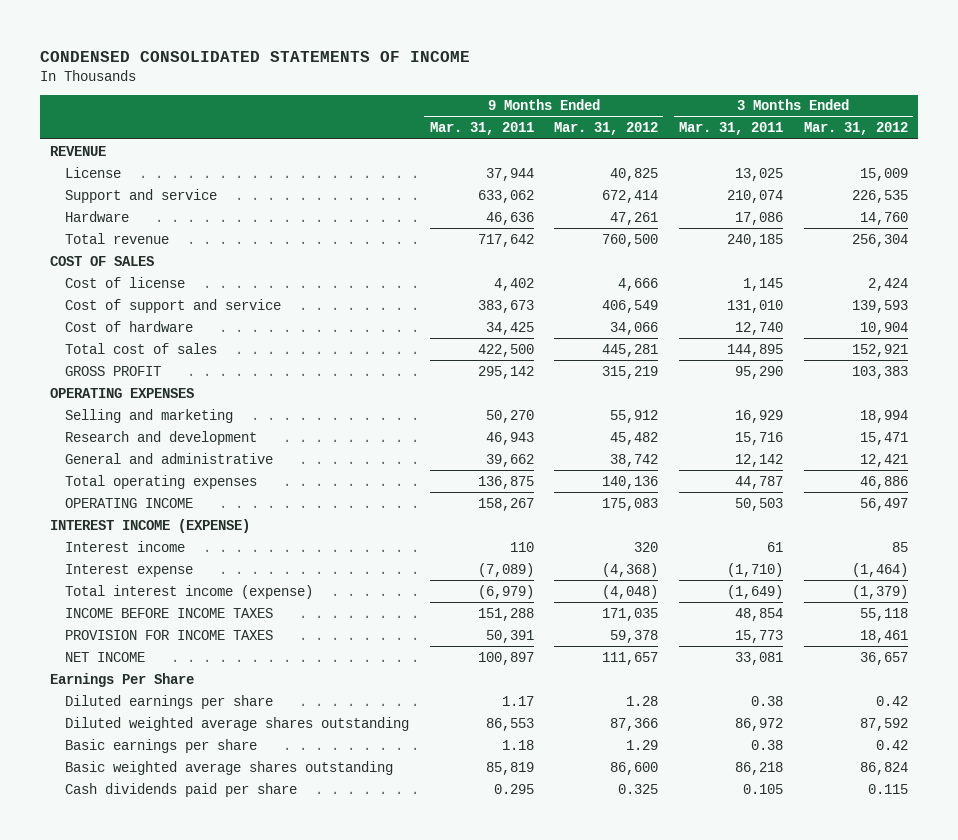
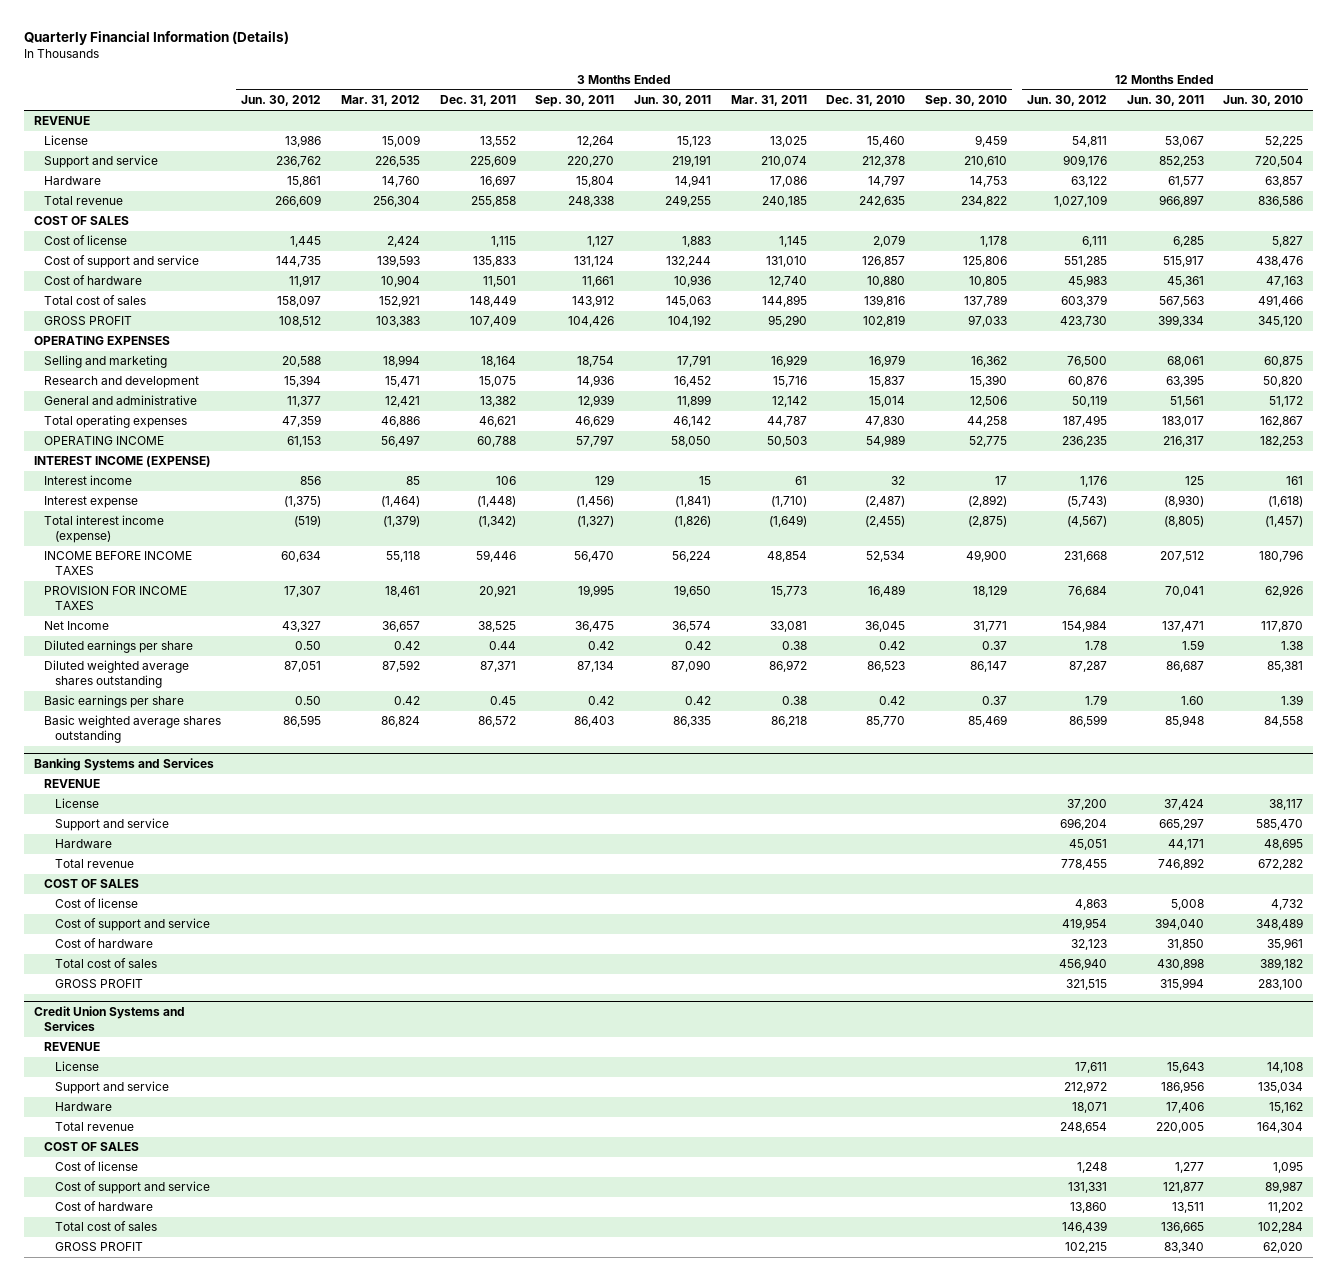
- CONDENSED CONSOLIDATED STATEMENTS OF INCOME
+ Quarterly Financial Information (Details)
- | 9 Months Ended Mar. 31, 2011 | 9 Months Ended Mar. 31, 2012 | 3 Months Ended Mar. 31, 2011 | 3 Months Ended Mar. 31, 2012
+ | 3 Months Ended Jun. 30, 2012 | 3 Months Ended Mar. 31, 2012 | 3 Months Ended Dec. 31, 2011 | 3 Months Ended Sep. 30, 2011 | 3 Months Ended Jun. 30, 2011 | 3 Months Ended Mar. 31, 2011 | 3 Months Ended Dec. 31, 2010 | 3 Months Ended Sep. 30, 2010 | 12 Months Ended Jun. 30, 2012 | 12 Months Ended Jun. 30, 2011 | 12 Months Ended Jun. 30, 2010
- NET INCOME | 100,897 | 111,657 | 33,081 | 36,657
- Earnings Per Share
+ Net Income | 43,327 | 36,657 | 38,525 | 36,475 | 36,574 | 33,081 | 36,045 | 31,771 | 154,984 | 137,471 | 117,870
- Cash dividends paid per share | 0.295 | 0.325 | 0.105 | 0.115
+ Banking Systems and Services
+ REVENUE
+ License | | | | | | | | | 37,200 | 37,424 | 38,117
+ Support and service | | | | | | | | | 696,204 | 665,297 | 585,470
+ Hardware | | | | | | | | | 45,051 | 44,171 | 48,695
+ Total revenue | | | | | | | | | 778,455 | 746,892 | 672,282
+ COST OF SALES
+ Cost of license | | | | | | | | | 4,863 | 5,008 | 4,732
+ Cost of support and service | | | | | | | | | 419,954 | 394,040 | 348,489
+ Cost of hardware | | | | | | | | | 32,123 | 31,850 | 35,961
+ Total cost of sales | | | | | | | | | 456,940 | 430,898 | 389,182
+ GROSS PROFIT | | | | | | | | | 321,515 | 315,994 | 283,100
+ Credit Union Systems and Services
+ REVENUE
+ License | | | | | | | | | 17,611 | 15,643 | 14,108
+ Support and service | | | | | | | | | 212,972 | 186,956 | 135,034
+ Hardware | | | | | | | | | 18,071 | 17,406 | 15,162
+ Total revenue | | | | | | | | | 248,654 | 220,005 | 164,304
+ COST OF SALES
+ Cost of license | | | | | | | | | 1,248 | 1,277 | 1,095
+ Cost of support and service | | | | | | | | | 131,331 | 121,877 | 89,987
+ Cost of hardware | | | | | | | | | 13,860 | 13,511 | 11,202
+ Total cost of sales | | | | | | | | | 146,439 | 136,665 | 102,284
+ GROSS PROFIT | | | | | | | | | 102,215 | 83,340 | 62,020

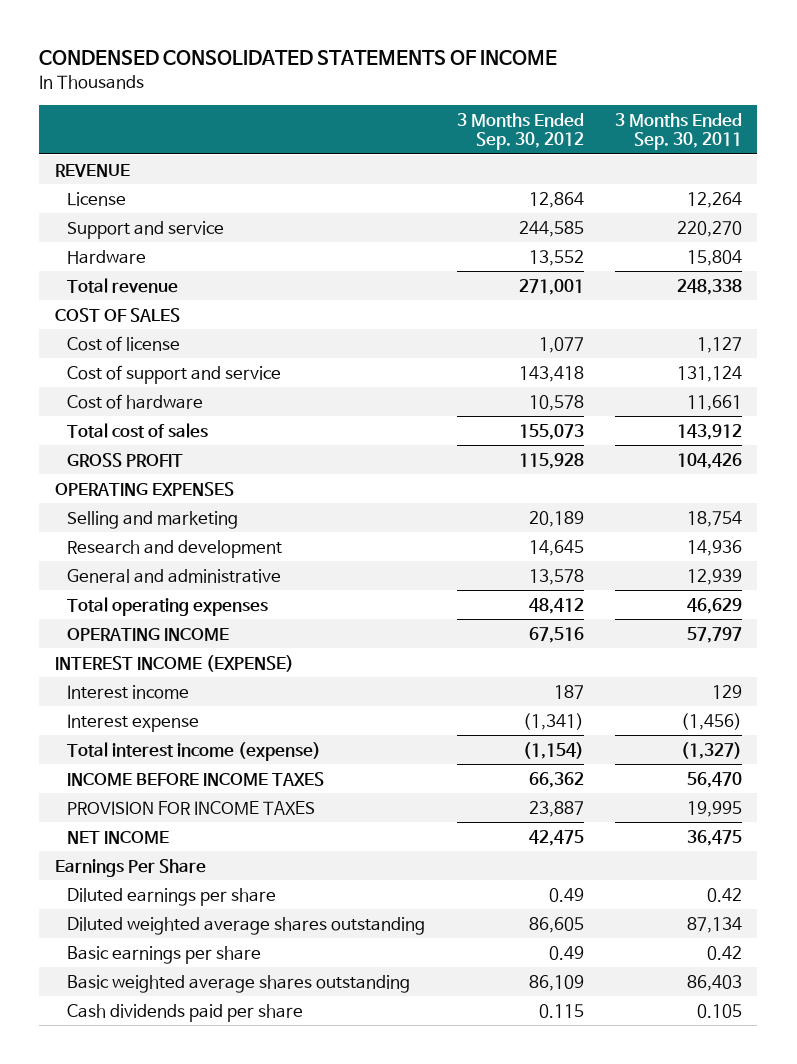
- Quarterly Financial Information (Details)
+ CONDENSED CONSOLIDATED STATEMENTS OF INCOME
- | 3 Months Ended Jun. 30, 2012 | 3 Months Ended Mar. 31, 2012 | 3 Months Ended Dec. 31, 2011 | 3 Months Ended Sep. 30, 2011 | 3 Months Ended Jun. 30, 2011 | 3 Months Ended Mar. 31, 2011 | 3 Months Ended Dec. 31, 2010 | 3 Months Ended Sep. 30, 2010 | 12 Months Ended Jun. 30, 2012 | 12 Months Ended Jun. 30, 2011 | 12 Months Ended Jun. 30, 2010
+ | 3 Months Ended Sep. 30, 2012 | 3 Months Ended Sep. 30, 2011
- Net Income | 43,327 | 36,657 | 38,525 | 36,475 | 36,574 | 33,081 | 36,045 | 31,771 | 154,984 | 137,471 | 117,870
+ NET INCOME | 42,475 | 36,475
+ Earnings Per Share
- Banking Systems and Services
- REVENUE
- License | | | | | | | | | 37,200 | 37,424 | 38,117
- Support and service | | | | | | | | | 696,204 | 665,297 | 585,470
- Hardware | | | | | | | | | 45,051 | 44,171 | 48,695
- Total revenue | | | | | | | | | 778,455 | 746,892 | 672,282
- COST OF SALES
- Cost of license | | | | | | | | | 4,863 | 5,008 | 4,732
- Cost of support and service | | | | | | | | | 419,954 | 394,040 | 348,489
- Cost of hardware | | | | | | | | | 32,123 | 31,850 | 35,961
- Total cost of sales | | | | | | | | | 456,940 | 430,898 | 389,182
- GROSS PROFIT | | | | | | | | | 321,515 | 315,994 | 283,100
- Credit Union Systems and Services
- REVENUE
- License | | | | | | | | | 17,611 | 15,643 | 14,108
- Support and service | | | | | | | | | 212,972 | 186,956 | 135,034
- Hardware | | | | | | | | | 18,071 | 17,406 | 15,162
- Total revenue | | | | | | | | | 248,654 | 220,005 | 164,304
- COST OF SALES
- Cost of license | | | | | | | | | 1,248 | 1,277 | 1,095
- Cost of support and service | | | | | | | | | 131,331 | 121,877 | 89,987
- Cost of hardware | | | | | | | | | 13,860 | 13,511 | 11,202
- Total cost of sales | | | | | | | | | 146,439 | 136,665 | 102,284
- GROSS PROFIT | | | | | | | | | 102,215 | 83,340 | 62,020
+ Cash dividends paid per share | 0.115 | 0.105

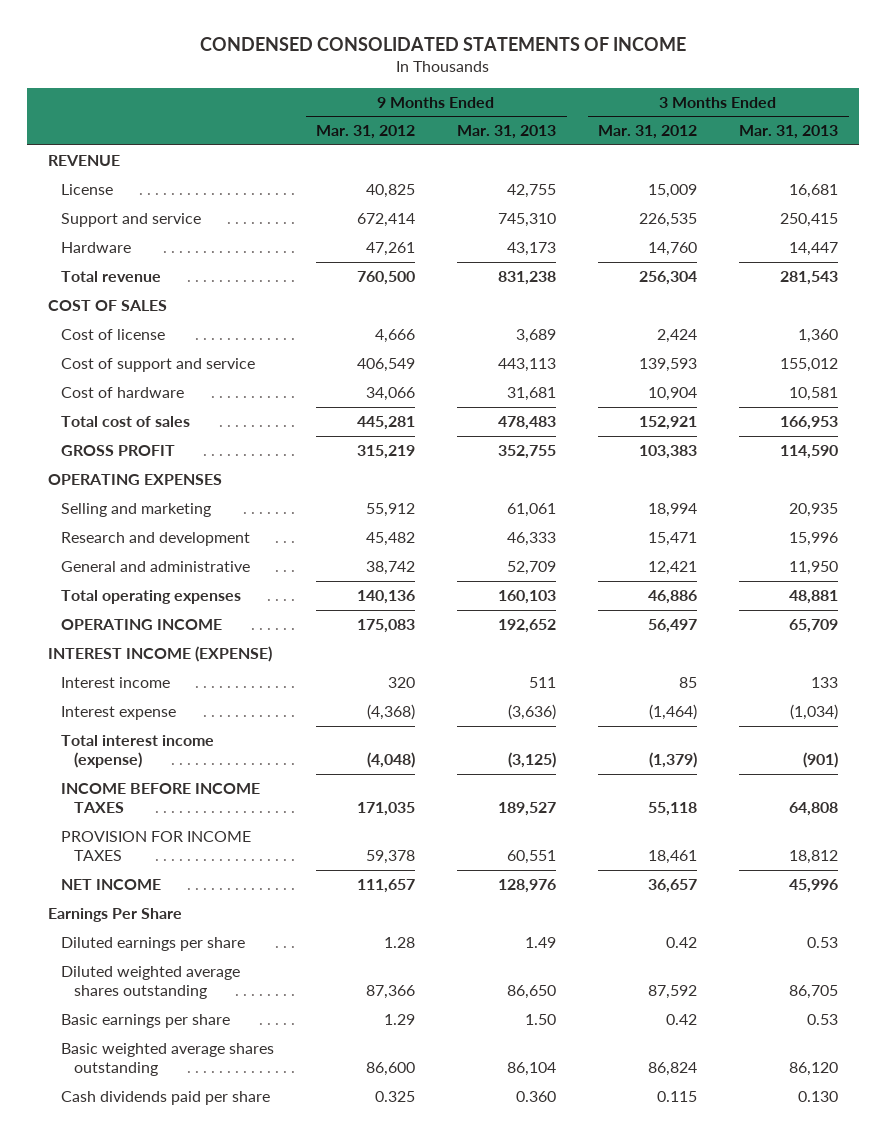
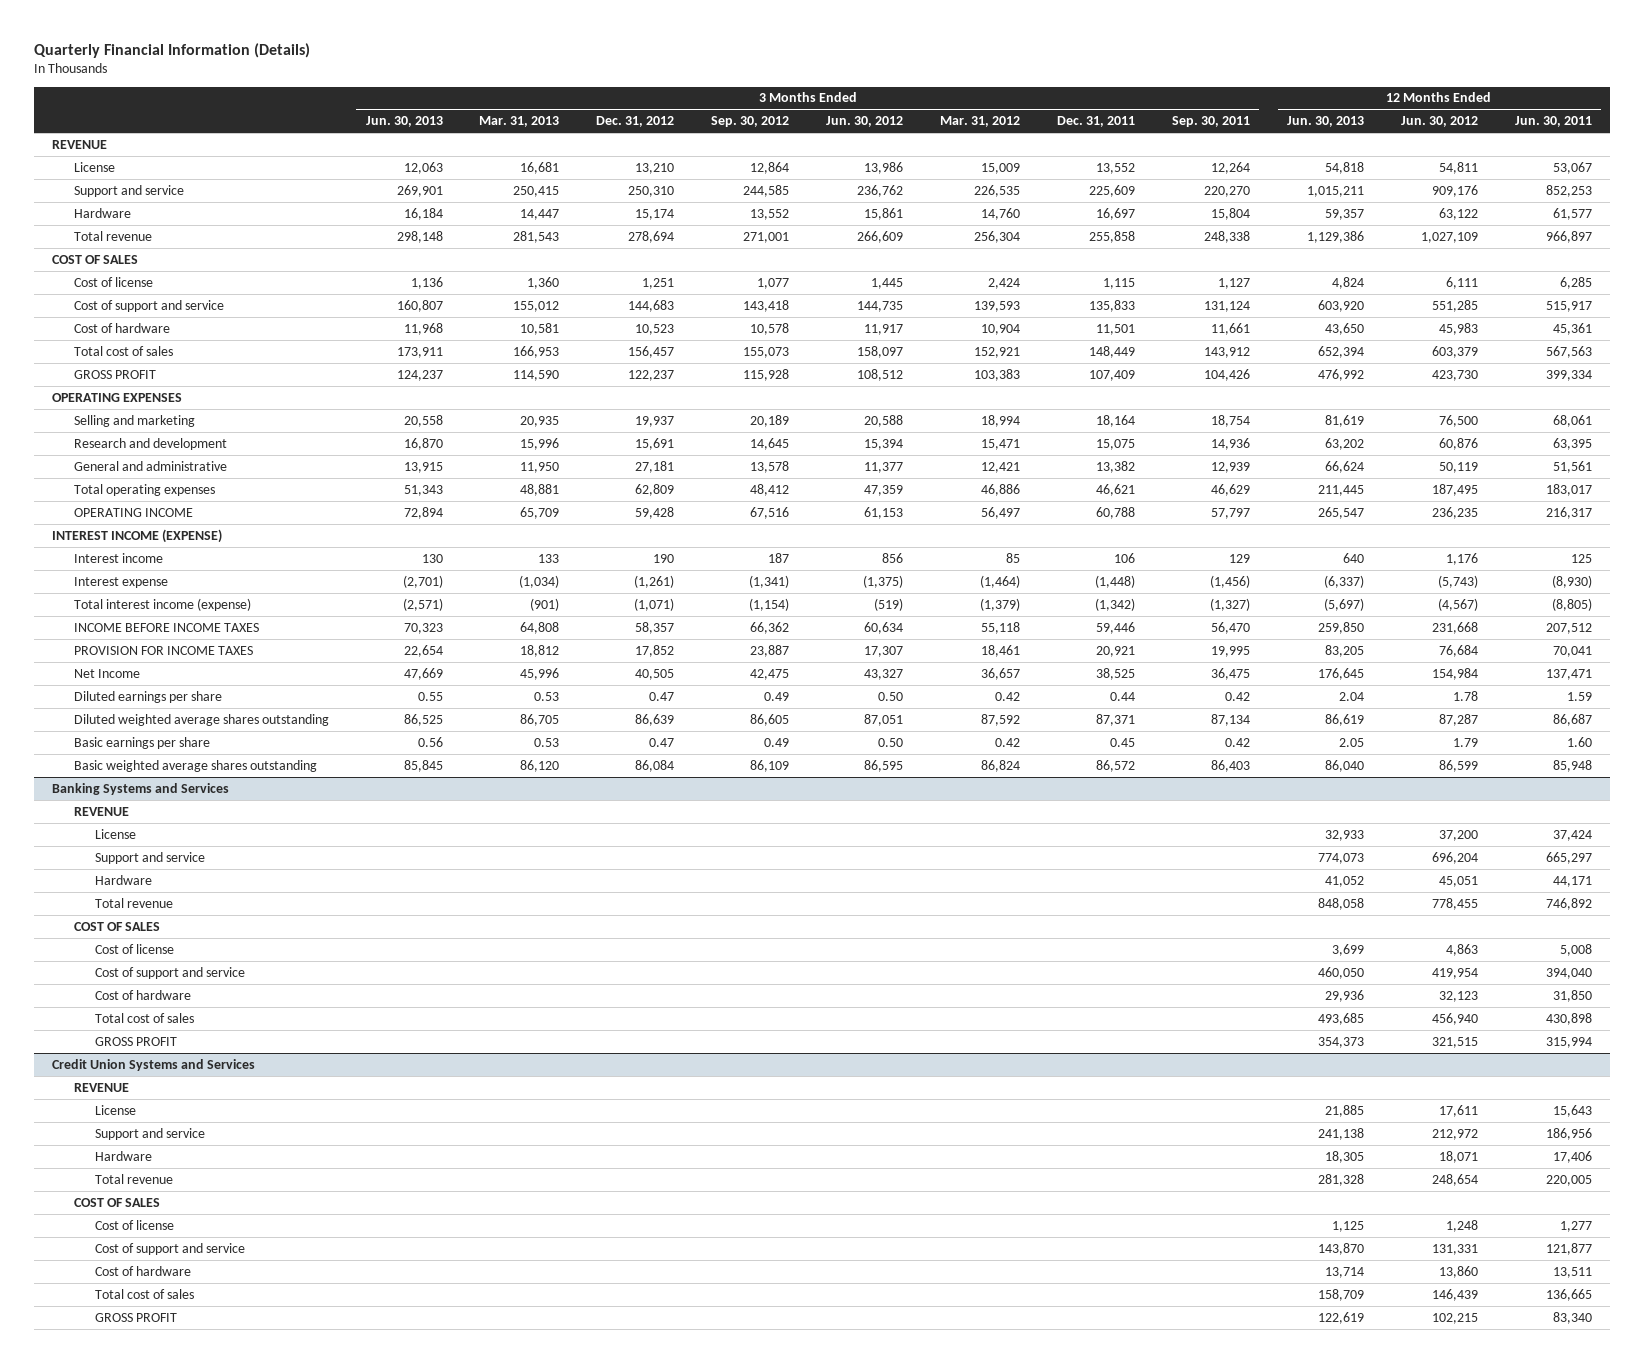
- CONDENSED CONSOLIDATED STATEMENTS OF INCOME
+ Quarterly Financial Information (Details)
- | 9 Months Ended Mar. 31, 2012 | 9 Months Ended Mar. 31, 2013 | 3 Months Ended Mar. 31, 2012 | 3 Months Ended Mar. 31, 2013
+ | 3 Months Ended Jun. 30, 2013 | 3 Months Ended Mar. 31, 2013 | 3 Months Ended Dec. 31, 2012 | 3 Months Ended Sep. 30, 2012 | 3 Months Ended Jun. 30, 2012 | 3 Months Ended Mar. 31, 2012 | 3 Months Ended Dec. 31, 2011 | 3 Months Ended Sep. 30, 2011 | 12 Months Ended Jun. 30, 2013 | 12 Months Ended Jun. 30, 2012 | 12 Months Ended Jun. 30, 2011
- NET INCOME | 111,657 | 128,976 | 36,657 | 45,996
- Earnings Per Share
+ Net Income | 47,669 | 45,996 | 40,505 | 42,475 | 43,327 | 36,657 | 38,525 | 36,475 | 176,645 | 154,984 | 137,471
- Cash dividends paid per share | 0.325 | 0.360 | 0.115 | 0.130
+ Banking Systems and Services
+ REVENUE
+ License | | | | | | | | | 32,933 | 37,200 | 37,424
+ Support and service | | | | | | | | | 774,073 | 696,204 | 665,297
+ Hardware | | | | | | | | | 41,052 | 45,051 | 44,171
+ Total revenue | | | | | | | | | 848,058 | 778,455 | 746,892
+ COST OF SALES
+ Cost of license | | | | | | | | | 3,699 | 4,863 | 5,008
+ Cost of support and service | | | | | | | | | 460,050 | 419,954 | 394,040
+ Cost of hardware | | | | | | | | | 29,936 | 32,123 | 31,850
+ Total cost of sales | | | | | | | | | 493,685 | 456,940 | 430,898
+ GROSS PROFIT | | | | | | | | | 354,373 | 321,515 | 315,994
+ Credit Union Systems and Services
+ REVENUE
+ License | | | | | | | | | 21,885 | 17,611 | 15,643
+ Support and service | | | | | | | | | 241,138 | 212,972 | 186,956
+ Hardware | | | | | | | | | 18,305 | 18,071 | 17,406
+ Total revenue | | | | | | | | | 281,328 | 248,654 | 220,005
+ COST OF SALES
+ Cost of license | | | | | | | | | 1,125 | 1,248 | 1,277
+ Cost of support and service | | | | | | | | | 143,870 | 131,331 | 121,877
+ Cost of hardware | | | | | | | | | 13,714 | 13,860 | 13,511
+ Total cost of sales | | | | | | | | | 158,709 | 146,439 | 136,665
+ GROSS PROFIT | | | | | | | | | 122,619 | 102,215 | 83,340

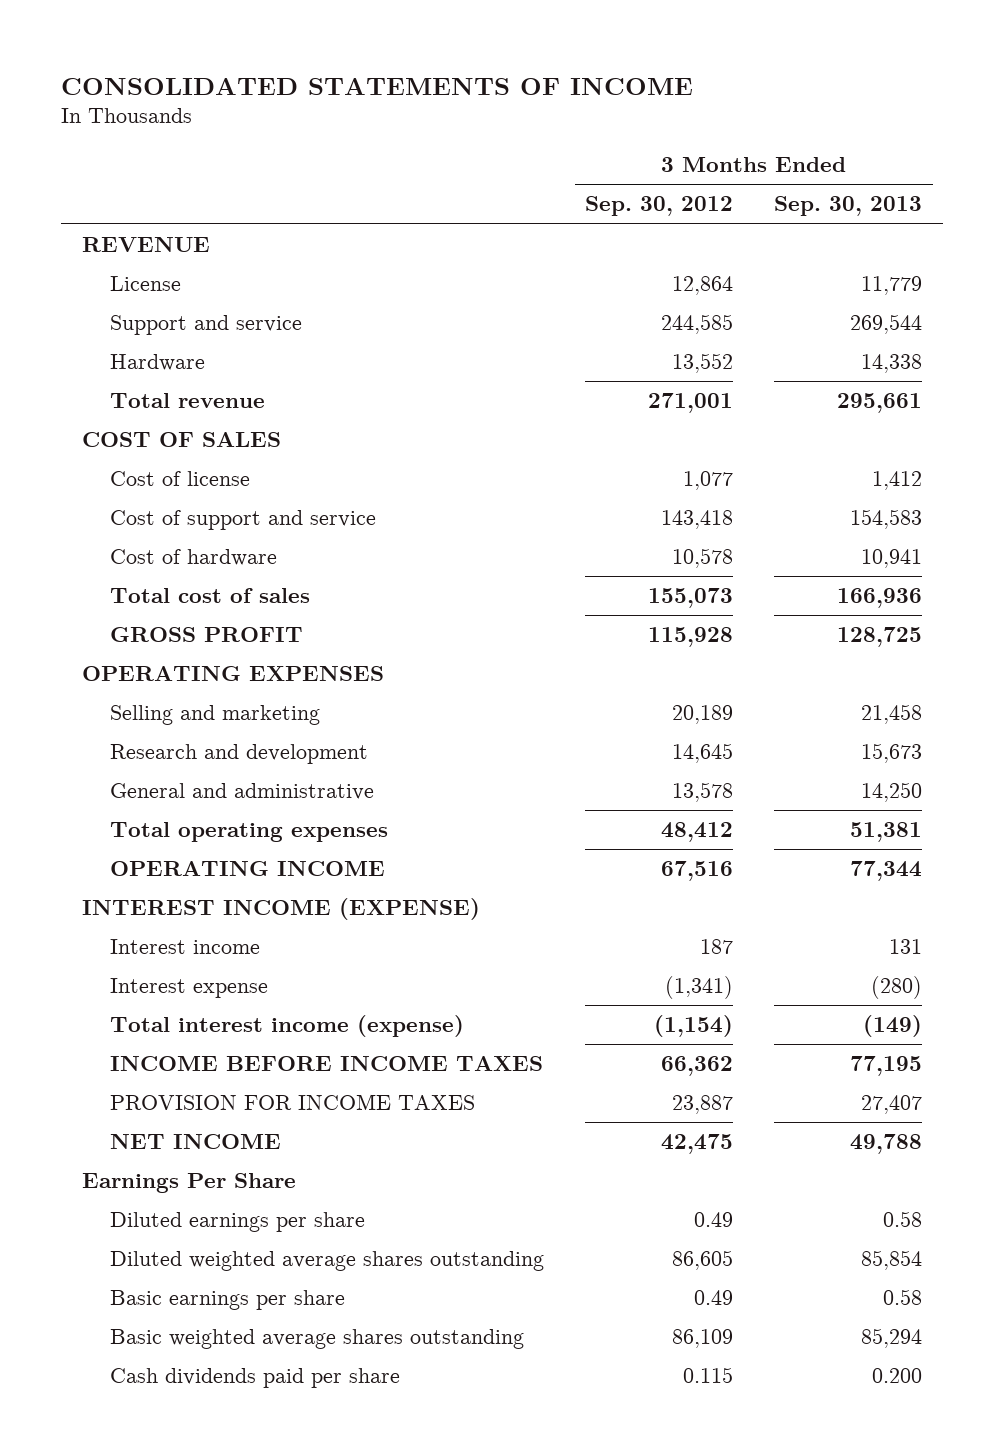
- Quarterly Financial Information (Details)
+ CONSOLIDATED STATEMENTS OF INCOME
- | 3 Months Ended Jun. 30, 2013 | 3 Months Ended Mar. 31, 2013 | 3 Months Ended Dec. 31, 2012 | 3 Months Ended Sep. 30, 2012 | 3 Months Ended Jun. 30, 2012 | 3 Months Ended Mar. 31, 2012 | 3 Months Ended Dec. 31, 2011 | 3 Months Ended Sep. 30, 2011 | 12 Months Ended Jun. 30, 2013 | 12 Months Ended Jun. 30, 2012 | 12 Months Ended Jun. 30, 2011
+ | 3 Months Ended Sep. 30, 2012 | 3 Months Ended Sep. 30, 2013
- Net Income | 47,669 | 45,996 | 40,505 | 42,475 | 43,327 | 36,657 | 38,525 | 36,475 | 176,645 | 154,984 | 137,471
+ NET INCOME | 42,475 | 49,788
+ Earnings Per Share
- Banking Systems and Services
- REVENUE
- License | | | | | | | | | 32,933 | 37,200 | 37,424
- Support and service | | | | | | | | | 774,073 | 696,204 | 665,297
- Hardware | | | | | | | | | 41,052 | 45,051 | 44,171
- Total revenue | | | | | | | | | 848,058 | 778,455 | 746,892
- COST OF SALES
- Cost of license | | | | | | | | | 3,699 | 4,863 | 5,008
- Cost of support and service | | | | | | | | | 460,050 | 419,954 | 394,040
- Cost of hardware | | | | | | | | | 29,936 | 32,123 | 31,850
- Total cost of sales | | | | | | | | | 493,685 | 456,940 | 430,898
- GROSS PROFIT | | | | | | | | | 354,373 | 321,515 | 315,994
- Credit Union Systems and Services
- REVENUE
- License | | | | | | | | | 21,885 | 17,611 | 15,643
- Support and service | | | | | | | | | 241,138 | 212,972 | 186,956
- Hardware | | | | | | | | | 18,305 | 18,071 | 17,406
- Total revenue | | | | | | | | | 281,328 | 248,654 | 220,005
- COST OF SALES
- Cost of license | | | | | | | | | 1,125 | 1,248 | 1,277
- Cost of support and service | | | | | | | | | 143,870 | 131,331 | 121,877
- Cost of hardware | | | | | | | | | 13,714 | 13,860 | 13,511
- Total cost of sales | | | | | | | | | 158,709 | 146,439 | 136,665
- GROSS PROFIT | | | | | | | | | 122,619 | 102,215 | 83,340
+ Cash dividends paid per share | 0.115 | 0.200

